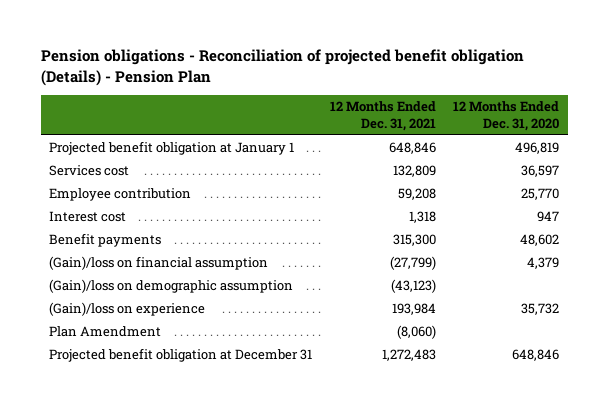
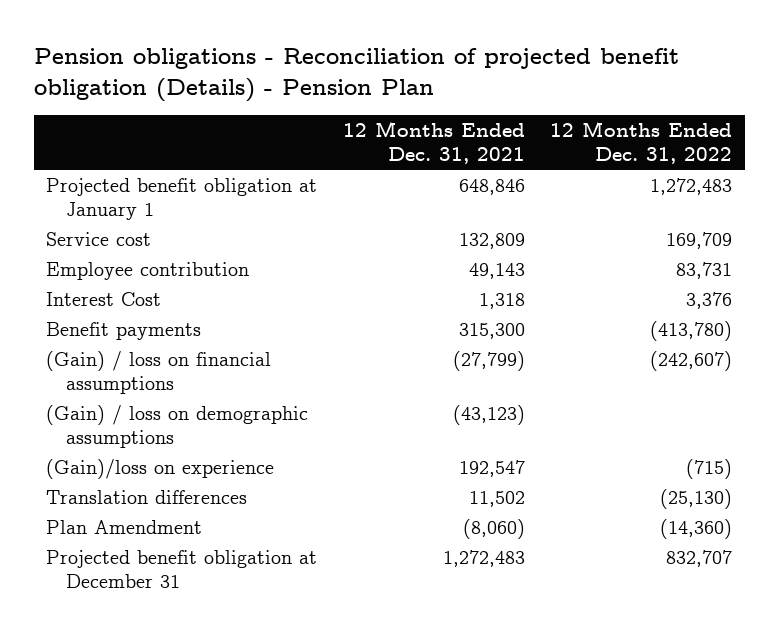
- | 12 Months Ended Dec. 31, 2021 | 12 Months Ended Dec. 31, 2020
+ | 12 Months Ended Dec. 31, 2021 | 12 Months Ended Dec. 31, 2022
- Services cost | 132,809 | 36,597
- Employee contribution | 59,208 | 25,770
- Interest cost | 1,318 | 947
+ Service cost | 132,809 | 169,709
+ Employee contribution | 49,143 | 83,731
+ Interest Cost | 1,318 | 3,376
- (Gain)/loss on financial assumption | (27,799) | 4,379
- (Gain)/loss on demographic assumption | (43,123) |
- (Gain)/loss on experience | 193,984 | 35,732
+ (Gain) / loss on financial assumptions | (27,799) | (242,607)
+ (Gain) / loss on demographic assumptions | (43,123) |
+ (Gain)/loss on experience | 192,547 | (715)
+ Translation differences | 11,502 | (25,130)

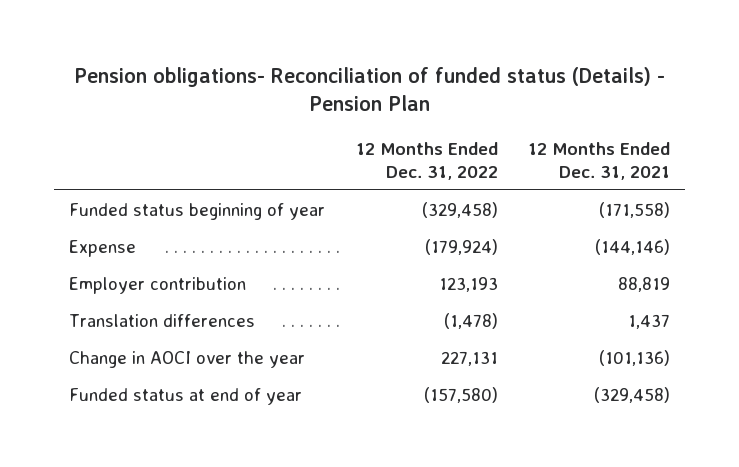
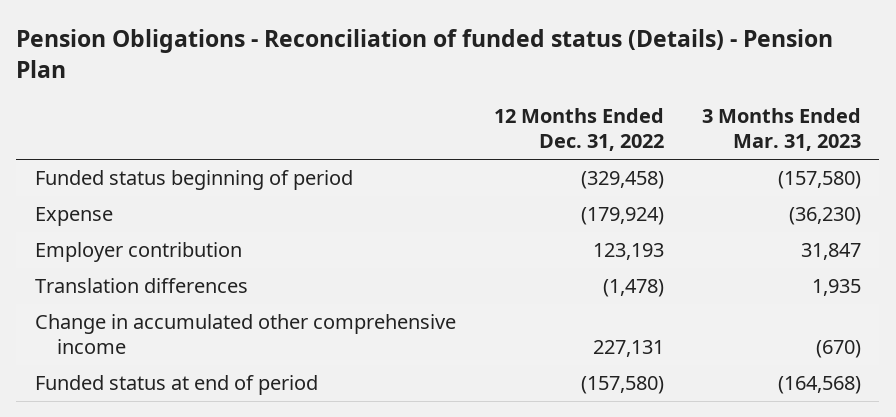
- Pension obligations- Reconciliation of funded status (Details) - Pension Plan
+ Pension Obligations - Reconciliation of funded status (Details) - Pension Plan
- | 12 Months Ended Dec. 31, 2022 | 12 Months Ended Dec. 31, 2021
+ | 12 Months Ended Dec. 31, 2022 | 3 Months Ended Mar. 31, 2023
- Funded status beginning of year | (329,458) | (171,558)
+ Funded status beginning of period | (329,458) | (157,580)
- Change in AOCI over the year | 227,131 | (101,136)
- Funded status at end of year | (157,580) | (329,458)
+ Change in accumulated other comprehensive income | 227,131 | (670)
+ Funded status at end of period | (157,580) | (164,568)

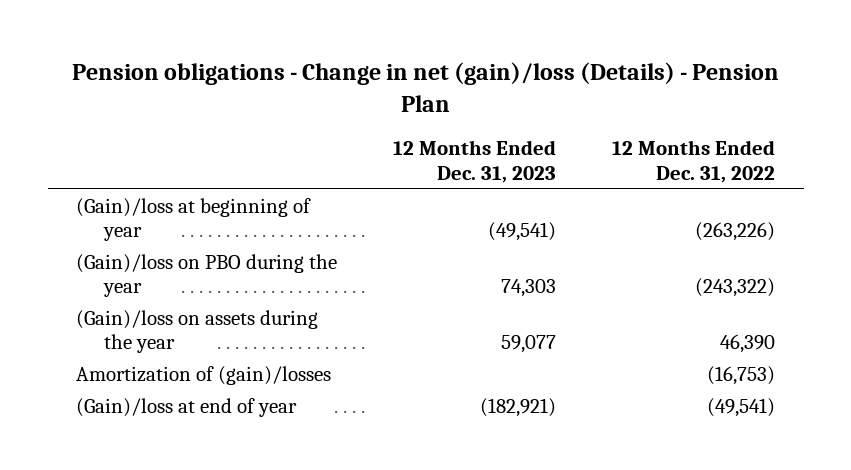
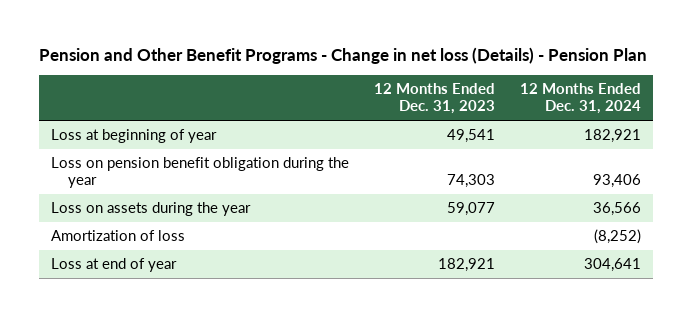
- Pension obligations - Change in net (gain)/loss (Details) - Pension Plan
+ Pension and Other Benefit Programs - Change in net loss (Details) - Pension Plan
- | 12 Months Ended Dec. 31, 2023 | 12 Months Ended Dec. 31, 2022
+ | 12 Months Ended Dec. 31, 2023 | 12 Months Ended Dec. 31, 2024
- (Gain)/loss at beginning of year | (49,541) | (263,226)
- (Gain)/loss on PBO during the year | 74,303 | (243,322)
- (Gain)/loss on assets during the year | 59,077 | 46,390
- Amortization of (gain)/losses | | (16,753)
- (Gain)/loss at end of year | (182,921) | (49,541)
+ Loss at beginning of year | 49,541 | 182,921
+ Loss on pension benefit obligation during the year | 74,303 | 93,406
+ Loss on assets during the year | 59,077 | 36,566
+ Amortization of loss | | (8,252)
+ Loss at end of year | 182,921 | 304,641

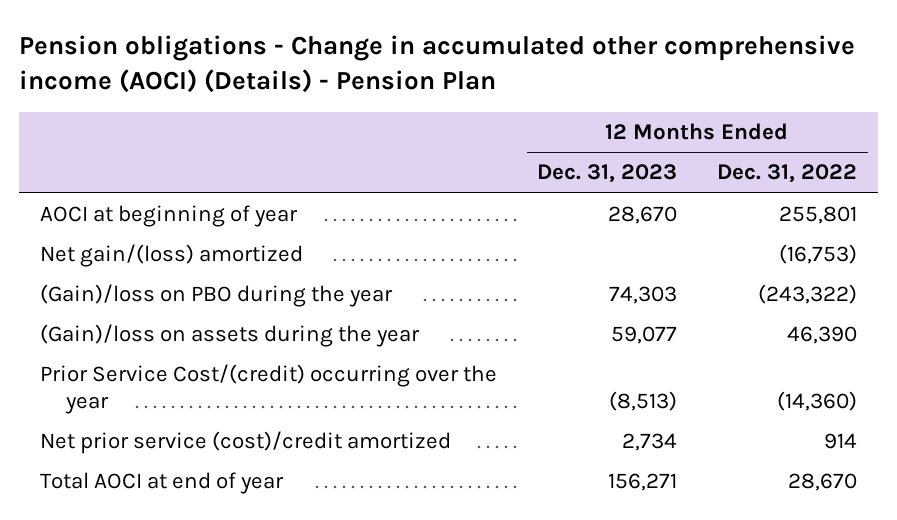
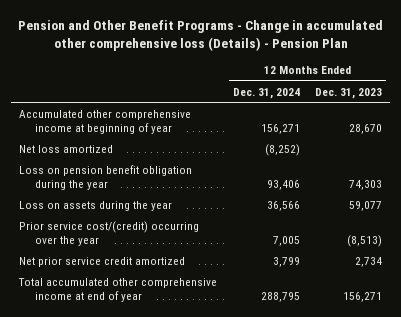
- Pension obligations - Change in accumulated other comprehensive income (AOCI) (Details) - Pension Plan
+ Pension and Other Benefit Programs - Change in accumulated other comprehensive loss (Details) - Pension Plan
- | 12 Months Ended Dec. 31, 2023 | 12 Months Ended Dec. 31, 2022
+ | 12 Months Ended Dec. 31, 2024 | 12 Months Ended Dec. 31, 2023
- AOCI at beginning of year | 28,670 | 255,801
- Net gain/(loss) amortized | | (16,753)
- (Gain)/loss on PBO during the year | 74,303 | (243,322)
- (Gain)/loss on assets during the year | 59,077 | 46,390
- Prior Service Cost/(credit) occurring over the year | (8,513) | (14,360)
- Net prior service (cost)/credit amortized | 2,734 | 914
- Total AOCI at end of year | 156,271 | 28,670
+ Accumulated other comprehensive income at beginning of year | 156,271 | 28,670
+ Net loss amortized | (8,252) |
+ Loss on pension benefit obligation during the year | 93,406 | 74,303
+ Loss on assets during the year | 36,566 | 59,077
+ Prior service cost/(credit) occurring over the year | 7,005 | (8,513)
+ Net prior service credit amortized | 3,799 | 2,734
+ Total accumulated other comprehensive income at end of year | 288,795 | 156,271

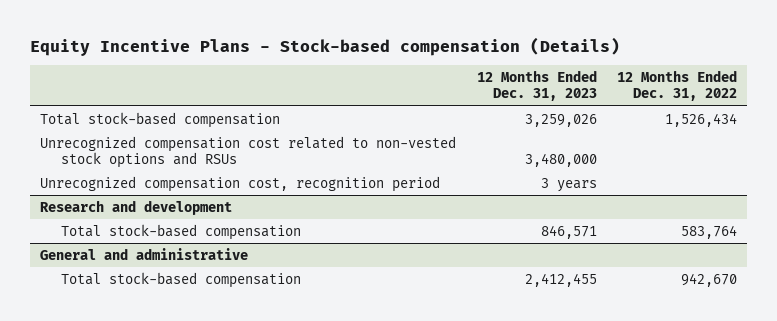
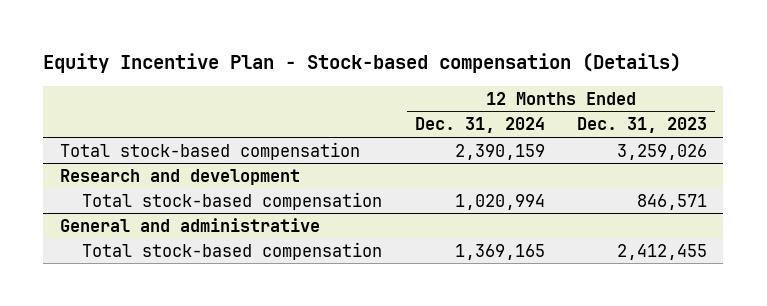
- Equity Incentive Plans - Stock-based compensation (Details)
+ Equity Incentive Plan - Stock-based compensation (Details)
- | 12 Months Ended Dec. 31, 2023 | 12 Months Ended Dec. 31, 2022
+ | 12 Months Ended Dec. 31, 2024 | 12 Months Ended Dec. 31, 2023
- Unrecognized compensation cost related to non-vested stock options and RSUs | 3,480,000 |
- Unrecognized compensation cost, recognition period | 3 years |

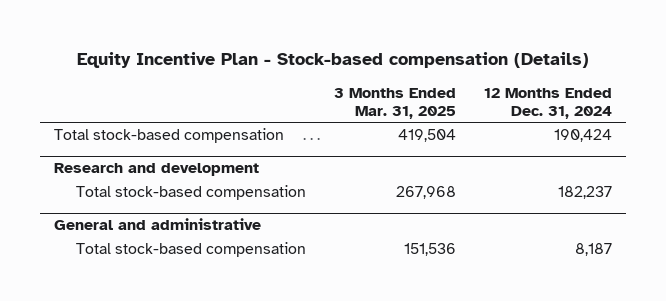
- | 12 Months Ended Dec. 31, 2024 | 12 Months Ended Dec. 31, 2023
+ | 3 Months Ended Mar. 31, 2025 | 12 Months Ended Dec. 31, 2024
- Total stock-based compensation | 2,390,159 | 3,259,026
+ Total stock-based compensation | 419,504 | 190,424
@ Research and development
- Total stock-based compensation | 1,020,994 | 846,571
+ Total stock-based compensation | 267,968 | 182,237
@ General and administrative
- Total stock-based compensation | 1,369,165 | 2,412,455
+ Total stock-based compensation | 151,536 | 8,187

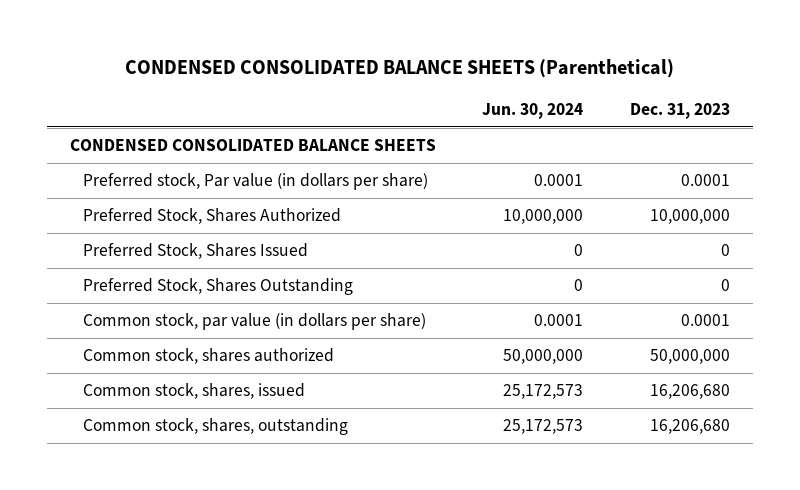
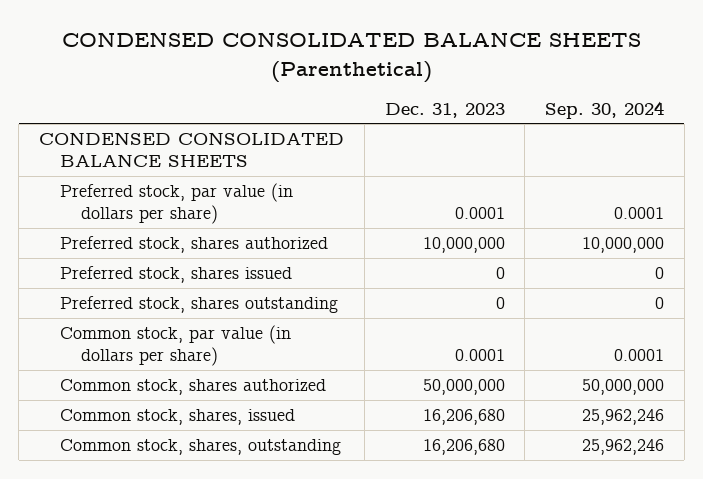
- | Jun. 30, 2024 | Dec. 31, 2023
+ | Dec. 31, 2023 | Sep. 30, 2024
- Preferred stock, Par value (in dollars per share) | 0.0001 | 0.0001
- Preferred Stock, Shares Authorized | 10,000,000 | 10,000,000
- Preferred Stock, Shares Issued | 0 | 0
- Preferred Stock, Shares Outstanding | 0 | 0
+ Preferred stock, par value (in dollars per share) | 0.0001 | 0.0001
+ Preferred stock, shares authorized | 10,000,000 | 10,000,000
+ Preferred stock, shares issued | 0 | 0
+ Preferred stock, shares outstanding | 0 | 0

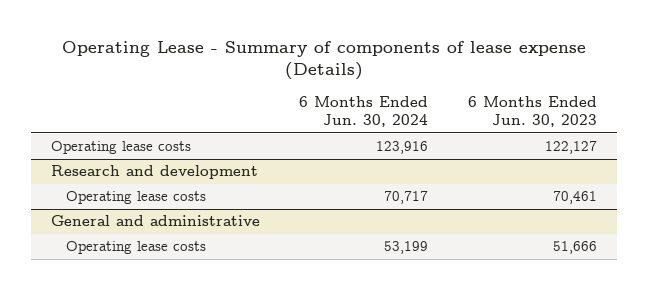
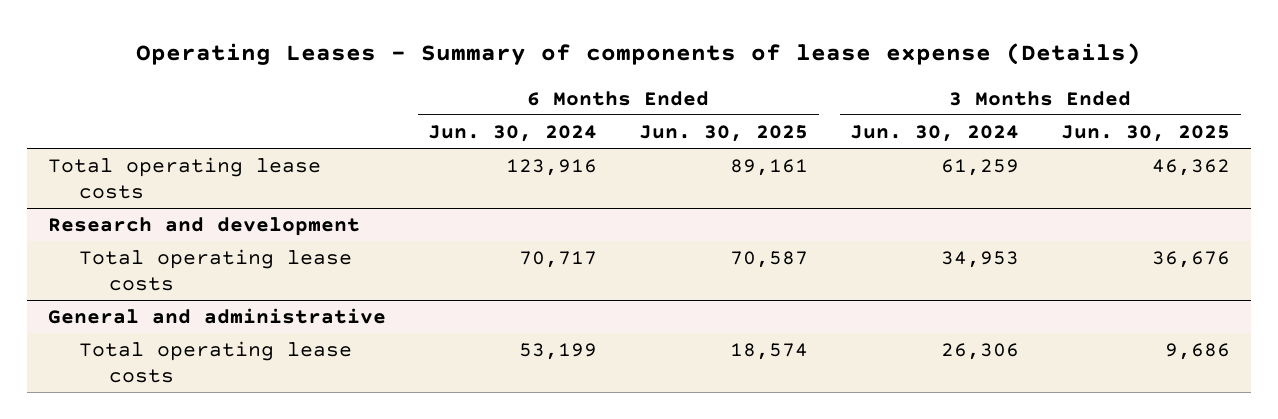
- Operating Lease - Summary of components of lease expense (Details)
+ Operating Leases - Summary of components of lease expense (Details)
- | 6 Months Ended Jun. 30, 2024 | 6 Months Ended Jun. 30, 2023
+ | 6 Months Ended Jun. 30, 2024 | 6 Months Ended Jun. 30, 2025 | 3 Months Ended Jun. 30, 2024 | 3 Months Ended Jun. 30, 2025
- Operating lease costs | 123,916 | 122,127
+ Total operating lease costs | 123,916 | 89,161 | 61,259 | 46,362
@ Research and development
- Operating lease costs | 70,717 | 70,461
+ Total operating lease costs | 70,717 | 70,587 | 34,953 | 36,676
@ General and administrative
- Operating lease costs | 53,199 | 51,666
+ Total operating lease costs | 53,199 | 18,574 | 26,306 | 9,686

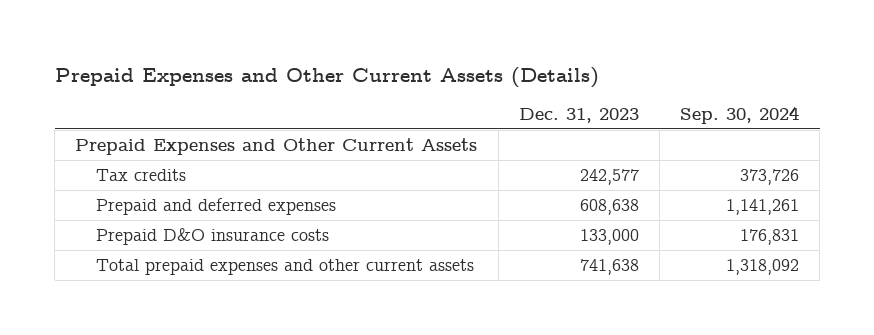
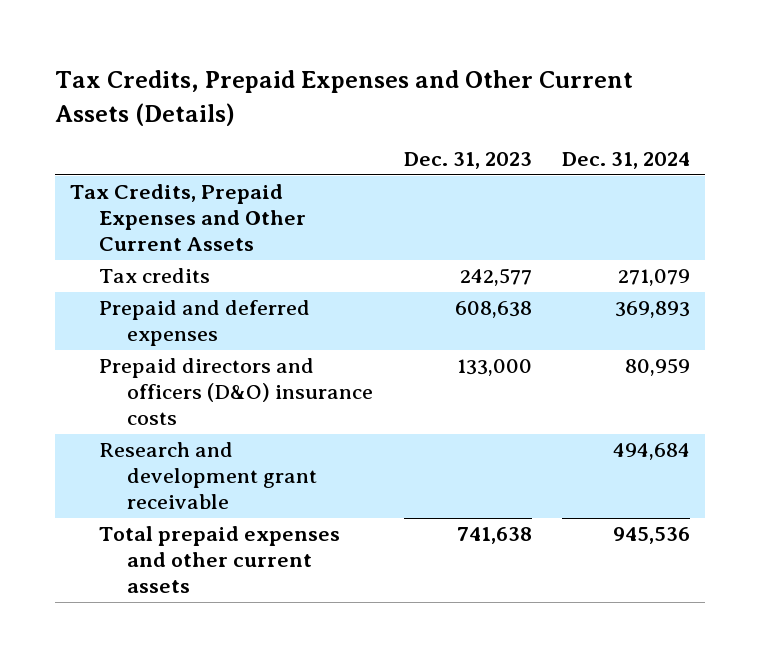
- Prepaid Expenses and Other Current Assets (Details)
+ Tax Credits, Prepaid Expenses and Other Current Assets (Details)
- | Dec. 31, 2023 | Sep. 30, 2024
+ | Dec. 31, 2023 | Dec. 31, 2024
- Prepaid Expenses and Other Current Assets
+ Tax Credits, Prepaid Expenses and Other Current Assets
- Prepaid D&O insurance costs | 133,000 | 176,831
+ Prepaid directors and officers (D&O) insurance costs | 133,000 | 80,959
+ Research and development grant receivable | | 494,684

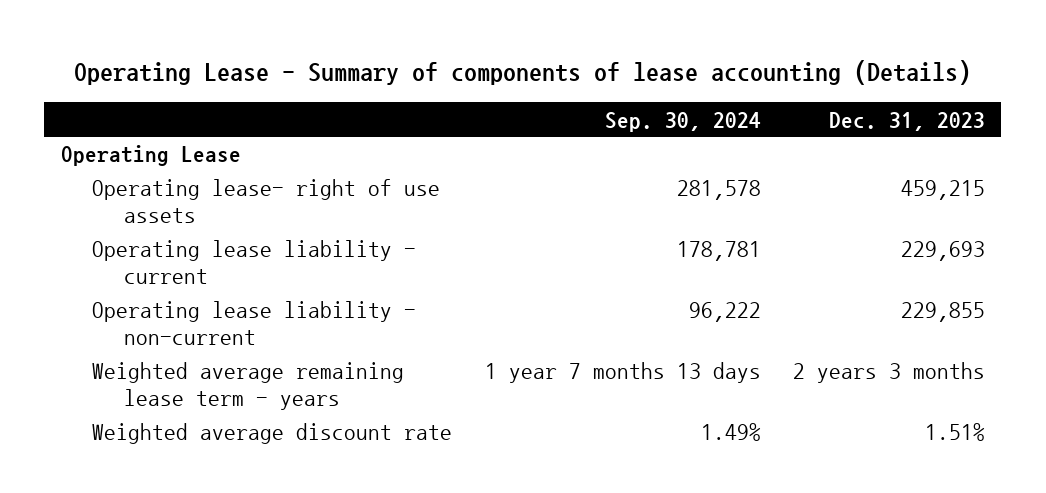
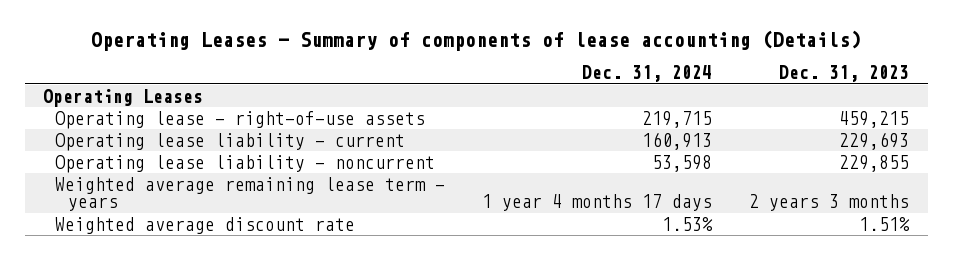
- Operating Lease - Summary of components of lease accounting (Details)
+ Operating Leases - Summary of components of lease accounting (Details)
- | Sep. 30, 2024 | Dec. 31, 2023
+ | Dec. 31, 2024 | Dec. 31, 2023
- Operating Lease
- Operating lease- right of use assets | 281,578 | 459,215
+ Operating Leases
+ Operating lease - right-of-use assets | 219,715 | 459,215
- Operating lease liability - non-current | 96,222 | 229,855
+ Operating lease liability - noncurrent | 53,598 | 229,855

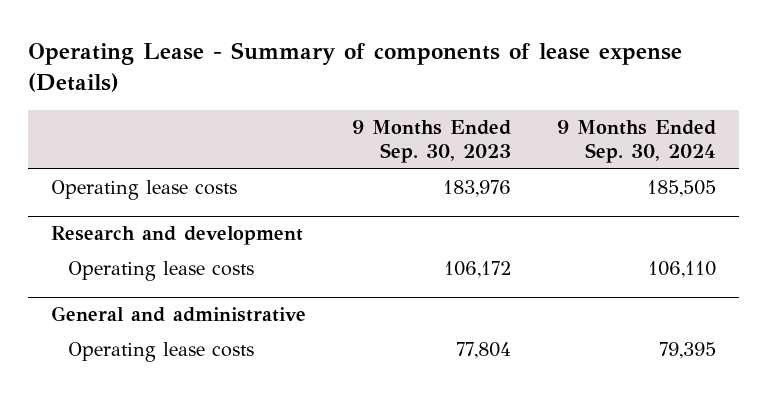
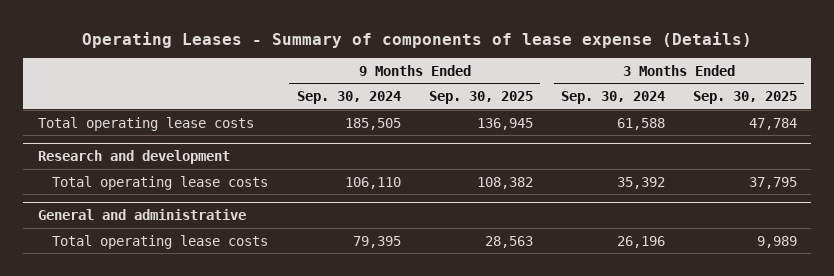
- Operating Lease - Summary of components of lease expense (Details)
+ Operating Leases - Summary of components of lease expense (Details)
- | 9 Months Ended Sep. 30, 2023 | 9 Months Ended Sep. 30, 2024
+ | 9 Months Ended Sep. 30, 2024 | 9 Months Ended Sep. 30, 2025 | 3 Months Ended Sep. 30, 2024 | 3 Months Ended Sep. 30, 2025
- Operating lease costs | 183,976 | 185,505
+ Total operating lease costs | 185,505 | 136,945 | 61,588 | 47,784
@ Research and development
- Operating lease costs | 106,172 | 106,110
+ Total operating lease costs | 106,110 | 108,382 | 35,392 | 37,795
@ General and administrative
- Operating lease costs | 77,804 | 79,395
+ Total operating lease costs | 79,395 | 28,563 | 26,196 | 9,989

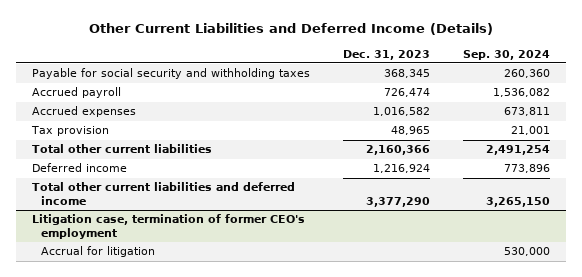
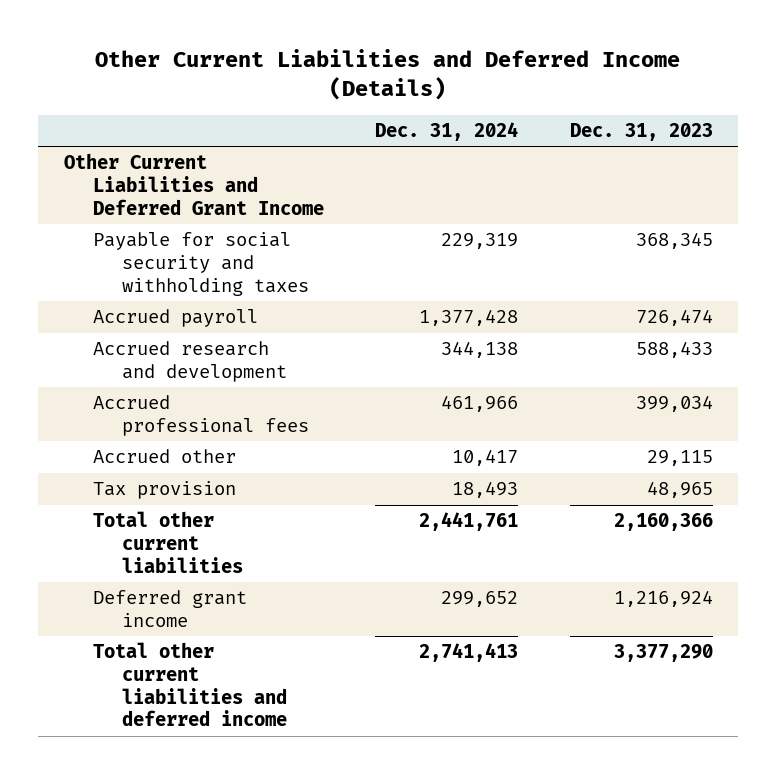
- | Dec. 31, 2023 | Sep. 30, 2024
+ | Dec. 31, 2024 | Dec. 31, 2023
+ Other Current Liabilities and Deferred Grant Income
- Accrued expenses | 1,016,582 | 673,811
+ Accrued research and development | 344,138 | 588,433
+ Accrued professional fees | 461,966 | 399,034
+ Accrued other | 10,417 | 29,115
- Deferred income | 1,216,924 | 773,896
+ Deferred grant income | 299,652 | 1,216,924
- Litigation case, termination of former CEO's employment
- Accrual for litigation | | 530,000

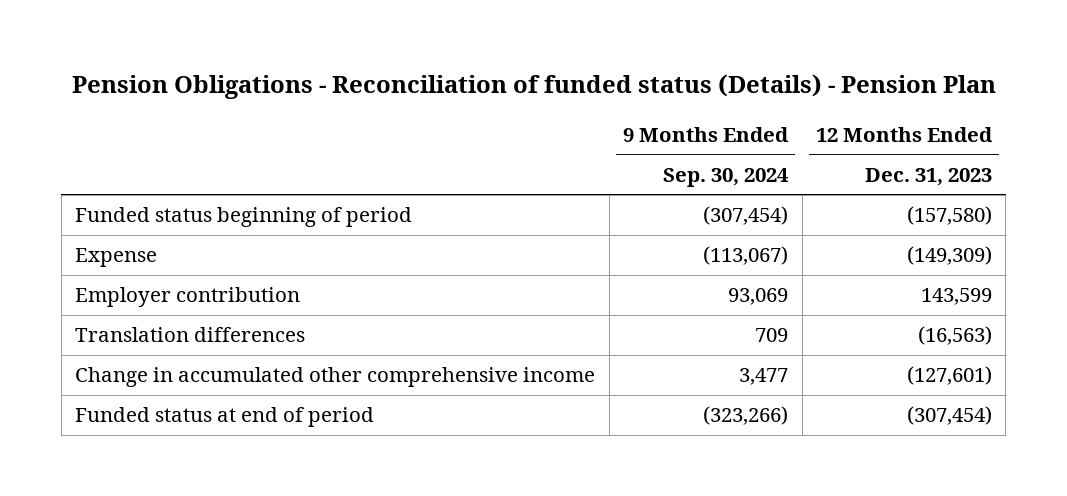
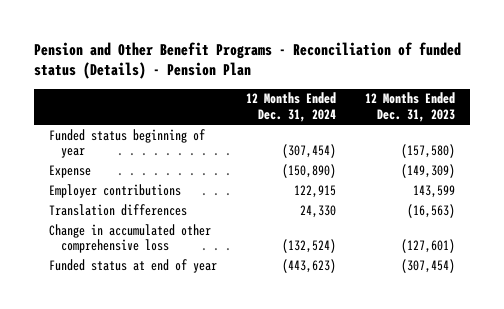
- Pension Obligations - Reconciliation of funded status (Details) - Pension Plan
+ Pension and Other Benefit Programs - Reconciliation of funded status (Details) - Pension Plan
- | 9 Months Ended Sep. 30, 2024 | 12 Months Ended Dec. 31, 2023
+ | 12 Months Ended Dec. 31, 2024 | 12 Months Ended Dec. 31, 2023
- Funded status beginning of period | (307,454) | (157,580)
+ Funded status beginning of year | (307,454) | (157,580)
- Employer contribution | 93,069 | 143,599
+ Employer contributions | 122,915 | 143,599
- Change in accumulated other comprehensive income | 3,477 | (127,601)
- Funded status at end of period | (323,266) | (307,454)
+ Change in accumulated other comprehensive loss | (132,524) | (127,601)
+ Funded status at end of year | (443,623) | (307,454)

